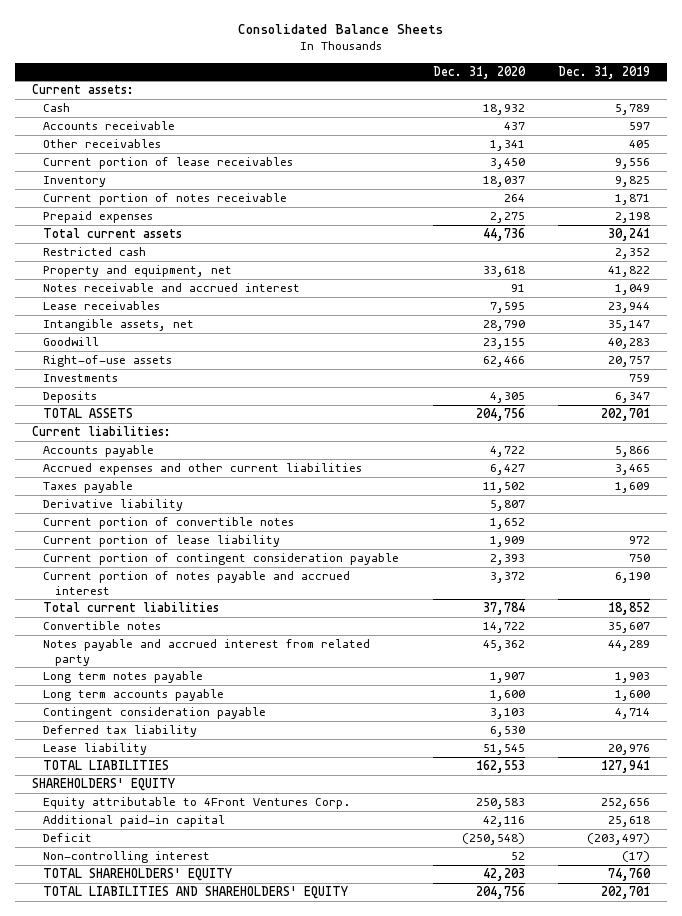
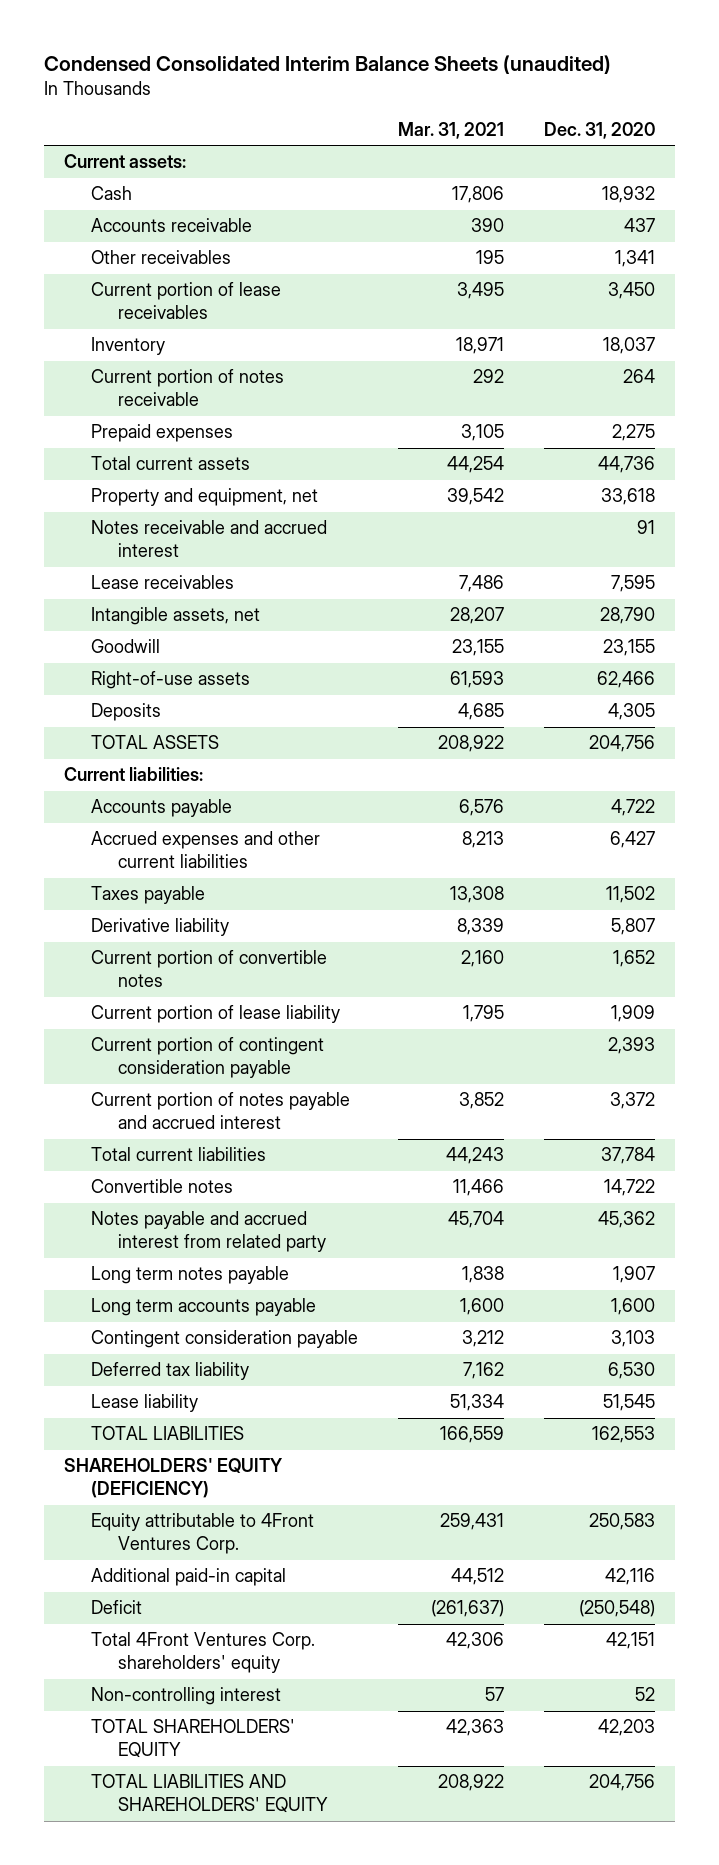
- Consolidated Balance Sheets
+ Condensed Consolidated Interim Balance Sheets (unaudited)
- | Dec. 31, 2020 | Dec. 31, 2019
+ | Mar. 31, 2021 | Dec. 31, 2020
- Restricted cash | | 2,352
- Investments | | 759
- SHAREHOLDERS' EQUITY
+ SHAREHOLDERS' EQUITY (DEFICIENCY)
+ Total 4Front Ventures Corp. shareholders' equity | 42,306 | 42,151

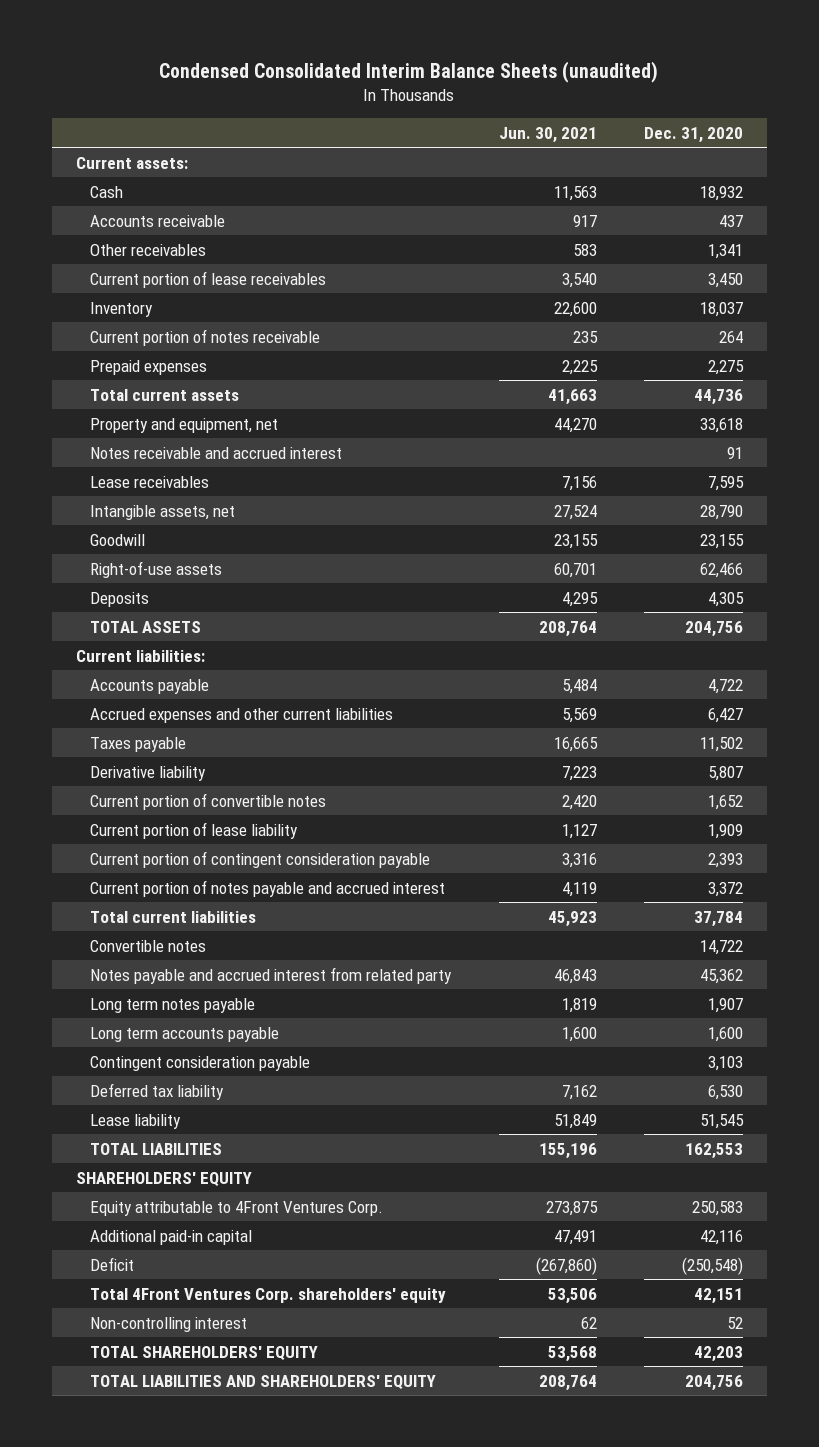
- | Mar. 31, 2021 | Dec. 31, 2020
+ | Jun. 30, 2021 | Dec. 31, 2020
- SHAREHOLDERS' EQUITY (DEFICIENCY)
+ SHAREHOLDERS' EQUITY

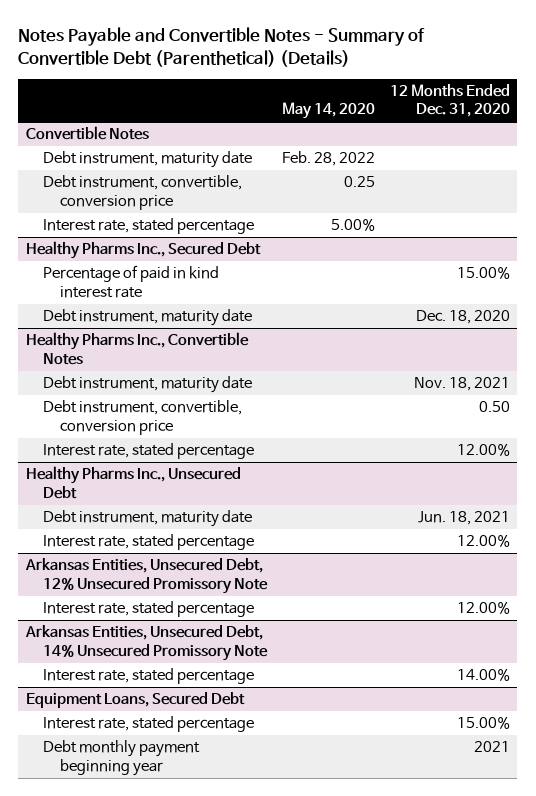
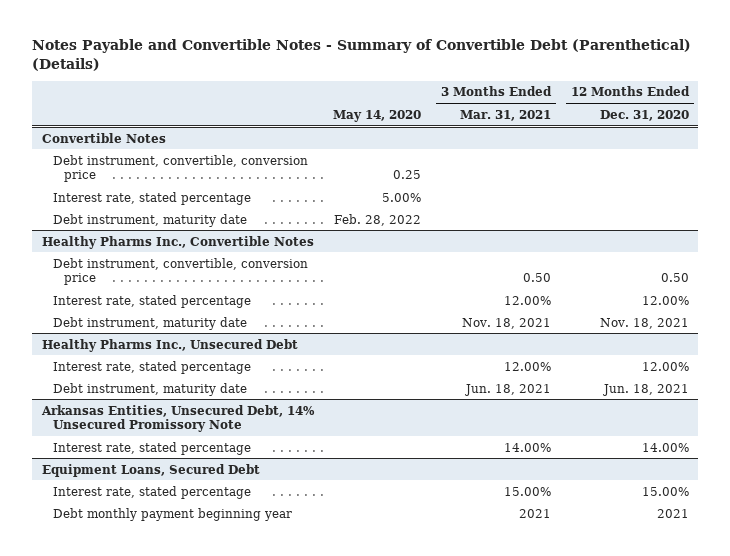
- | May 14, 2020 | 12 Months Ended Dec. 31, 2020
+ | May 14, 2020 | 3 Months Ended Mar. 31, 2021 | 12 Months Ended Dec. 31, 2020
- Healthy Pharms Inc., Secured Debt
- Percentage of paid in kind interest rate | | 15.00%
- Debt instrument, maturity date | | Dec. 18, 2020
@ Convertible Notes
moved down: Debt instrument, maturity date | Feb. 28, 2022 | |
@ Healthy Pharms Inc., Convertible Notes
moved down: Debt instrument, maturity date | | Nov. 18, 2021 | Nov. 18, 2021
- Arkansas Entities, Unsecured Debt, 12% Unsecured Promissory Note
- Interest rate, stated percentage | | 12.00%
@ Healthy Pharms Inc., Unsecured Debt
moved down: Debt instrument, maturity date | | Jun. 18, 2021 | Jun. 18, 2021

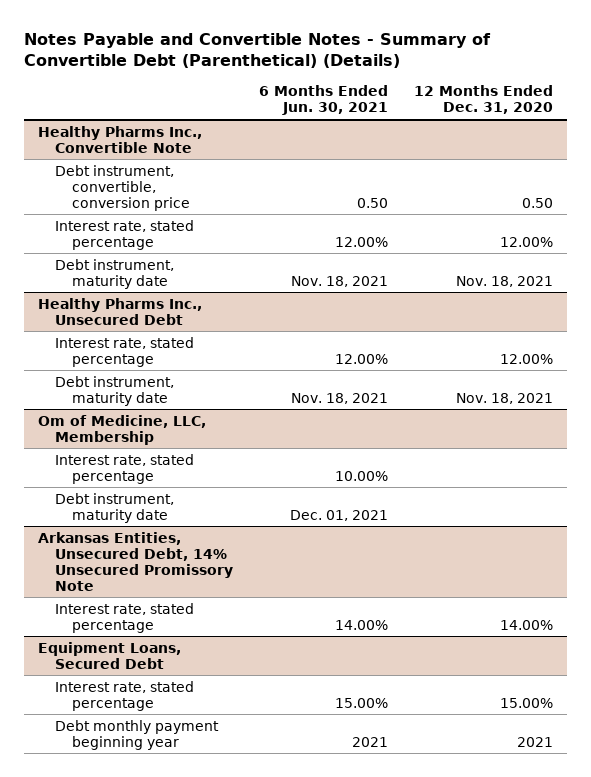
- | May 14, 2020 | 3 Months Ended Mar. 31, 2021 | 12 Months Ended Dec. 31, 2020
+ | 6 Months Ended Jun. 30, 2021 | 12 Months Ended Dec. 31, 2020
- Convertible Notes
- Debt instrument, convertible, conversion price | 0.25 | |
- Interest rate, stated percentage | 5.00% | |
- Debt instrument, maturity date | Feb. 28, 2022 | |
- Healthy Pharms Inc., Convertible Notes
+ Healthy Pharms Inc., Convertible Note
@ Healthy Pharms Inc., Unsecured Debt
- Debt instrument, maturity date | | Jun. 18, 2021 | Jun. 18, 2021
+ Debt instrument, maturity date | Nov. 18, 2021 | Nov. 18, 2021
+ Om of Medicine, LLC, Membership
+ Interest rate, stated percentage | 10.00% |
+ Debt instrument, maturity date | Dec. 01, 2021 |

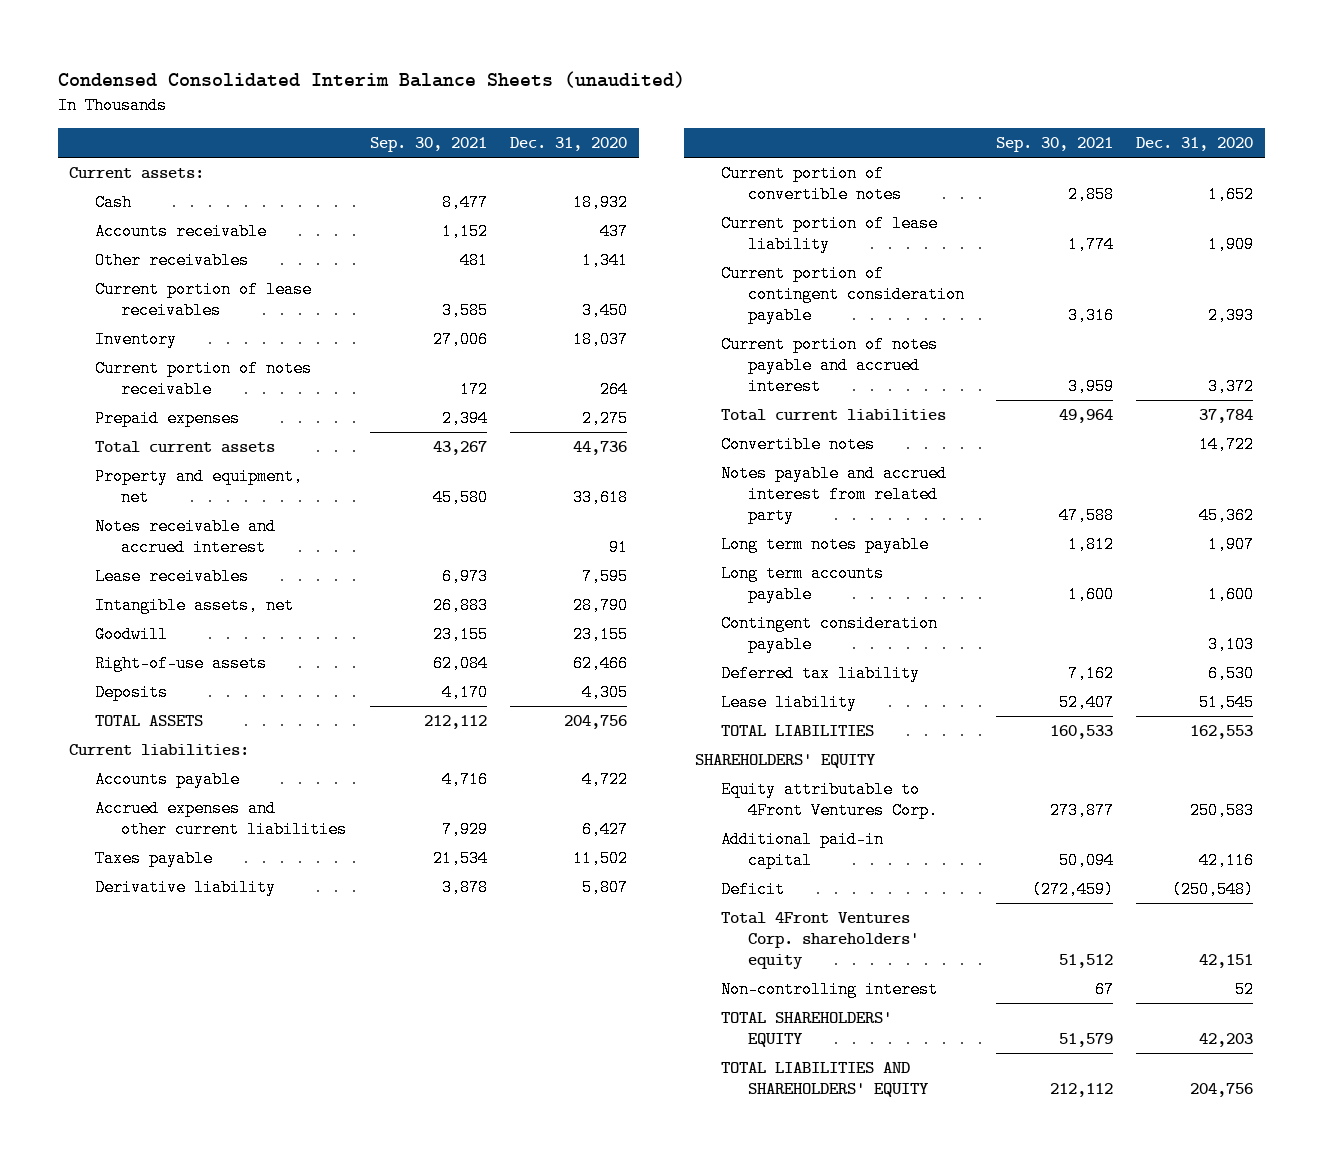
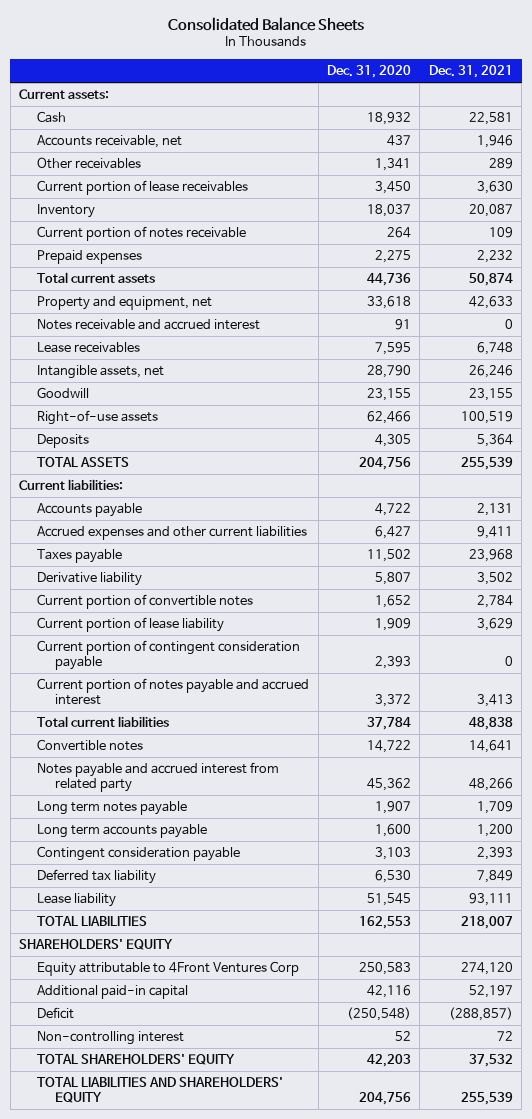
- Condensed Consolidated Interim Balance Sheets (unaudited)
+ Consolidated Balance Sheets
- | Sep. 30, 2021 | Dec. 31, 2020
+ | Dec. 31, 2020 | Dec. 31, 2021
- Accounts receivable | 1,152 | 437
+ Accounts receivable, net | 437 | 1,946
- Equity attributable to 4Front Ventures Corp. | 273,877 | 250,583
+ Equity attributable to 4Front Ventures Corp | 250,583 | 274,120
- Total 4Front Ventures Corp. shareholders' equity | 51,512 | 42,151

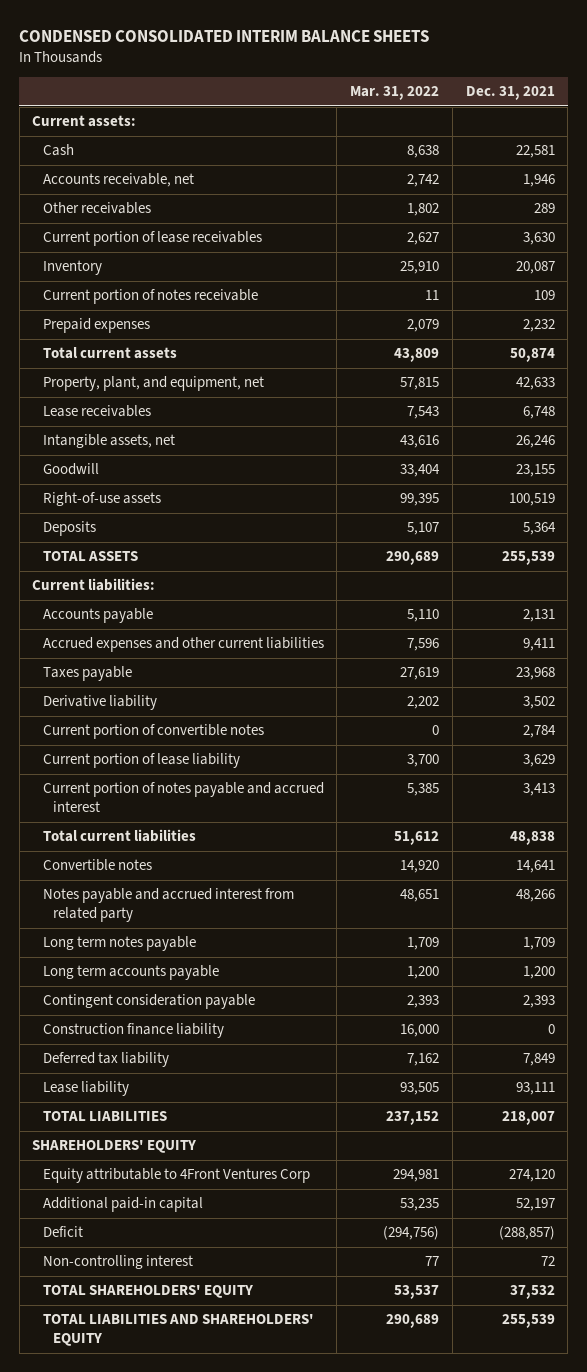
- Consolidated Balance Sheets
+ CONDENSED CONSOLIDATED INTERIM BALANCE SHEETS
- | Dec. 31, 2020 | Dec. 31, 2021
+ | Mar. 31, 2022 | Dec. 31, 2021
- Property and equipment, net | 33,618 | 42,633
- Notes receivable and accrued interest | 91 | 0
+ Property, plant, and equipment, net | 57,815 | 42,633
- Current portion of contingent consideration payable | 2,393 | 0
+ Construction finance liability | 16,000 | 0

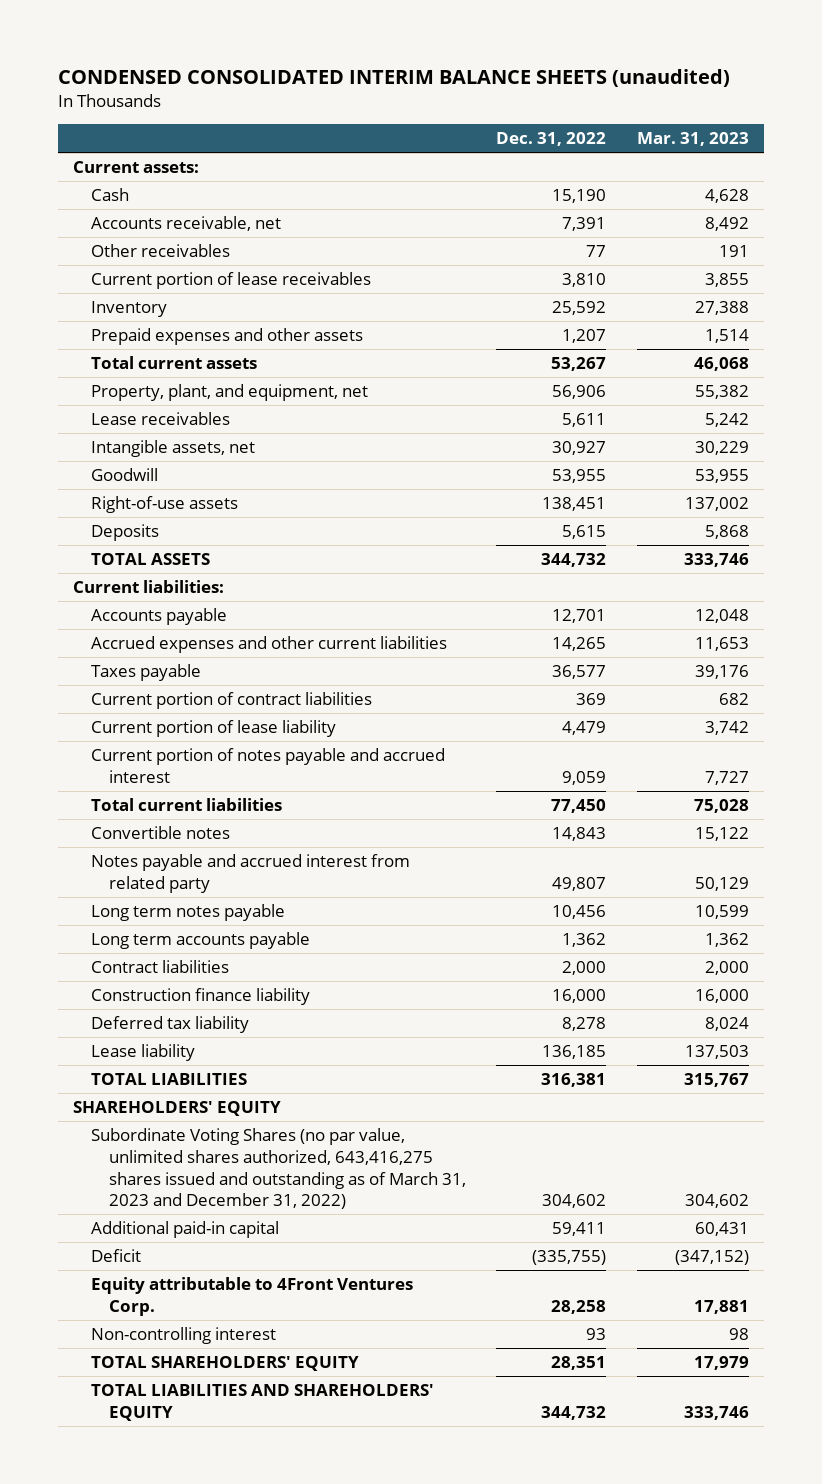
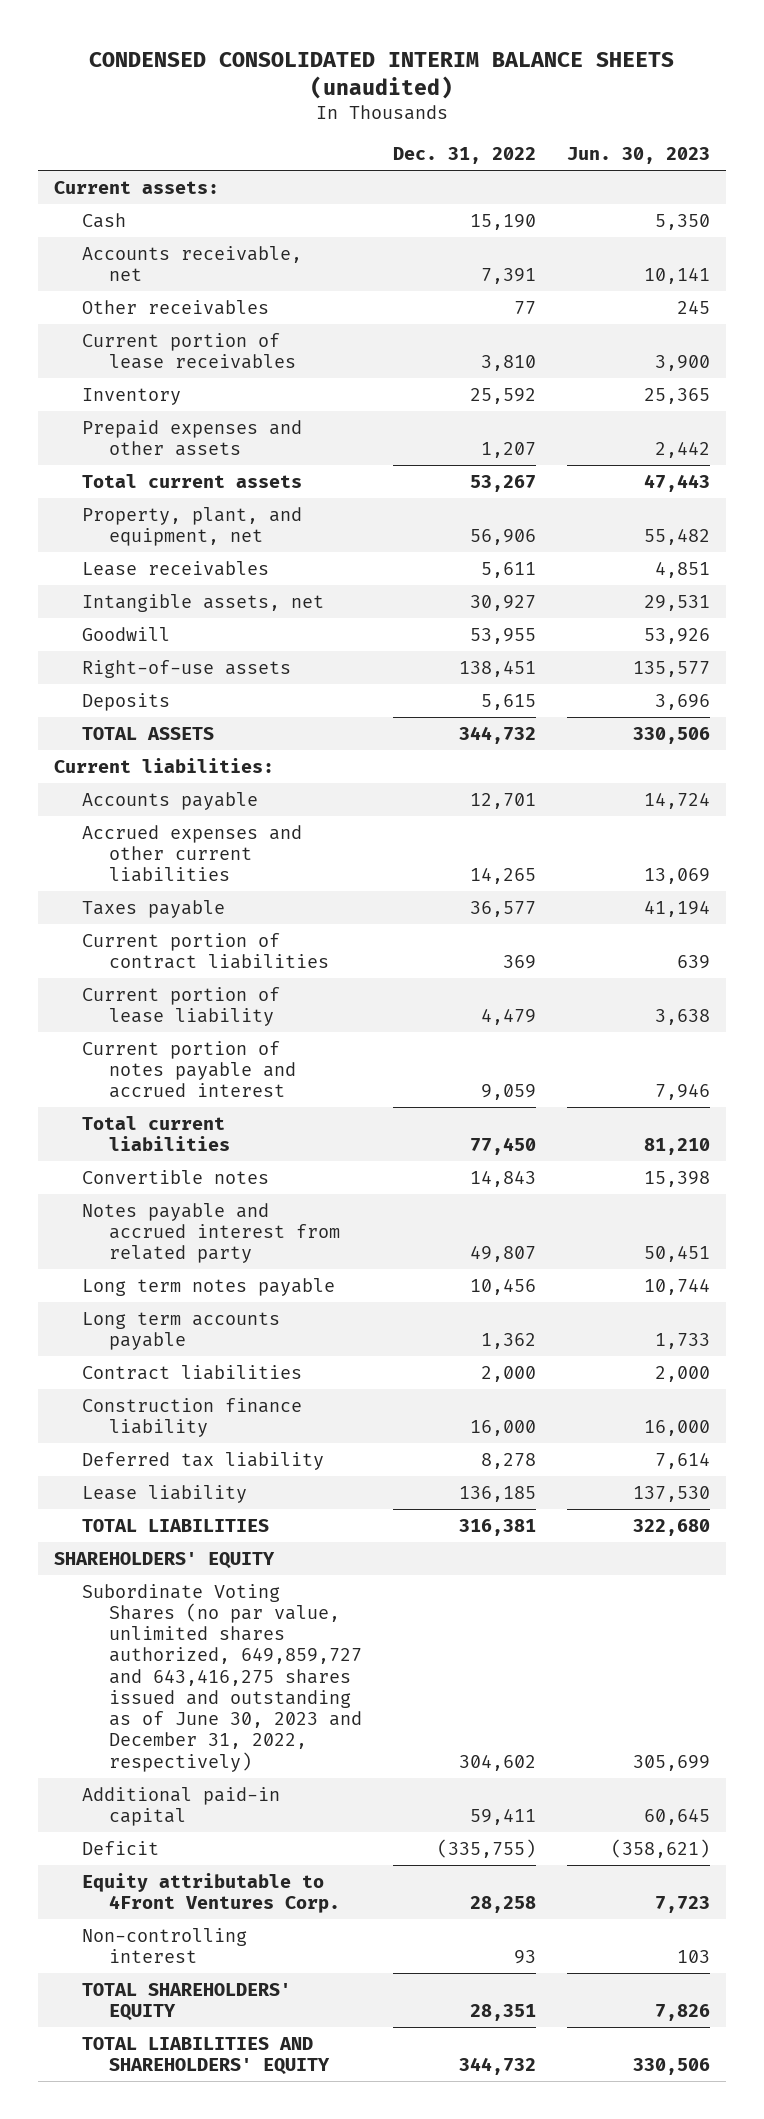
- | Dec. 31, 2022 | Mar. 31, 2023
+ | Dec. 31, 2022 | Jun. 30, 2023
- Subordinate Voting Shares (no par value, unlimited shares authorized, 643,416,275 shares issued and outstanding as of March 31, 2023 and December 31, 2022) | 304,602 | 304,602
+ Subordinate Voting Shares (no par value, unlimited shares authorized, 649,859,727 and 643,416,275 shares issued and outstanding as of June 30, 2023 and December 31, 2022, respectively) | 304,602 | 305,699

